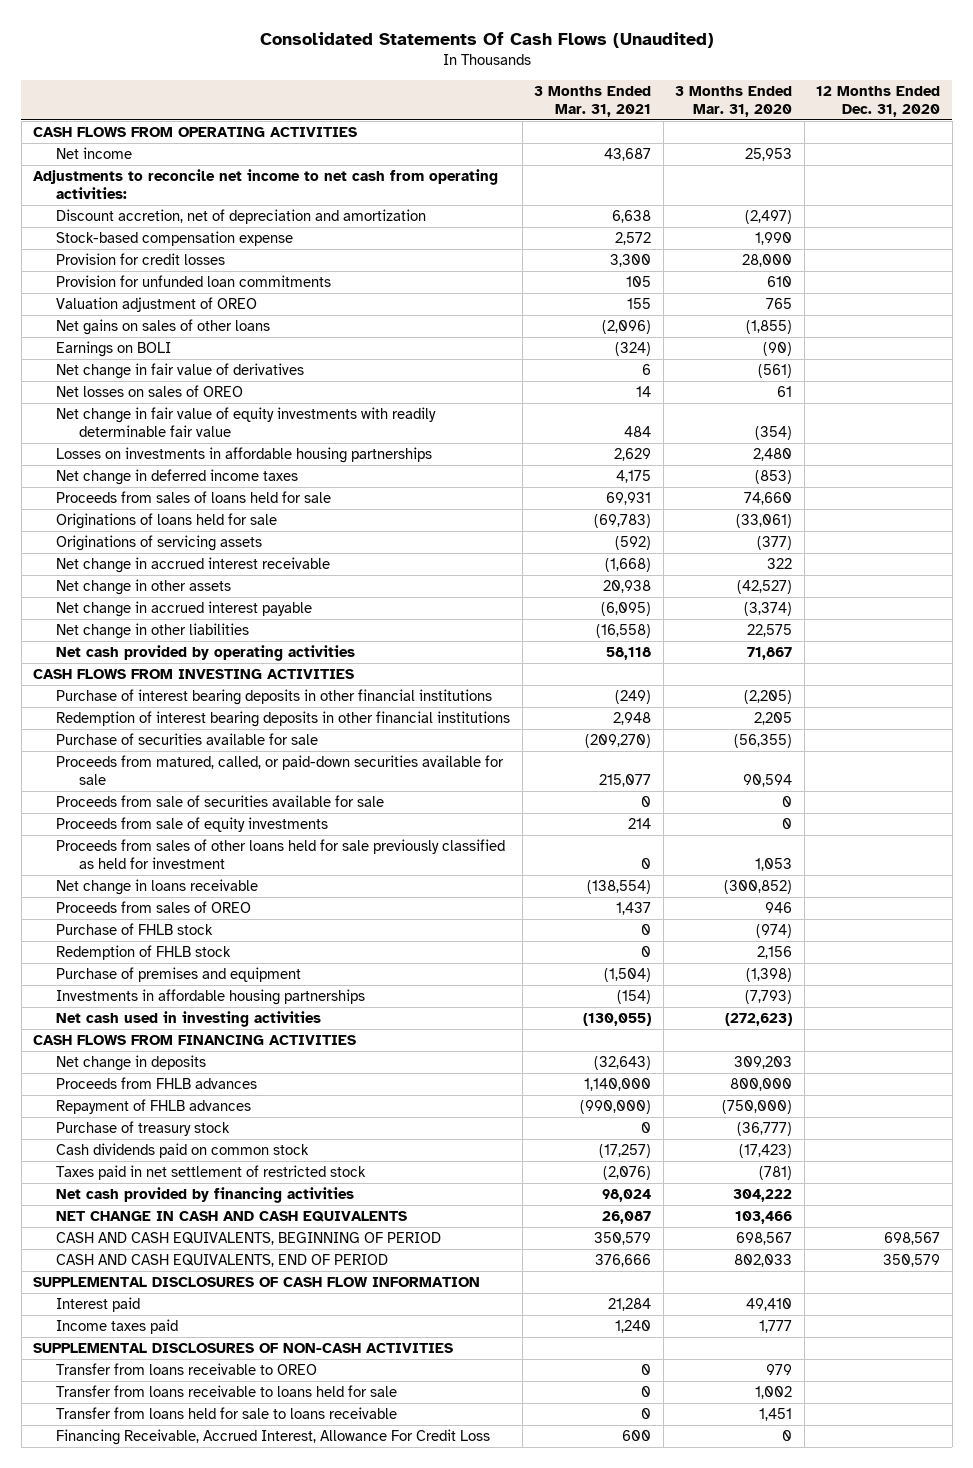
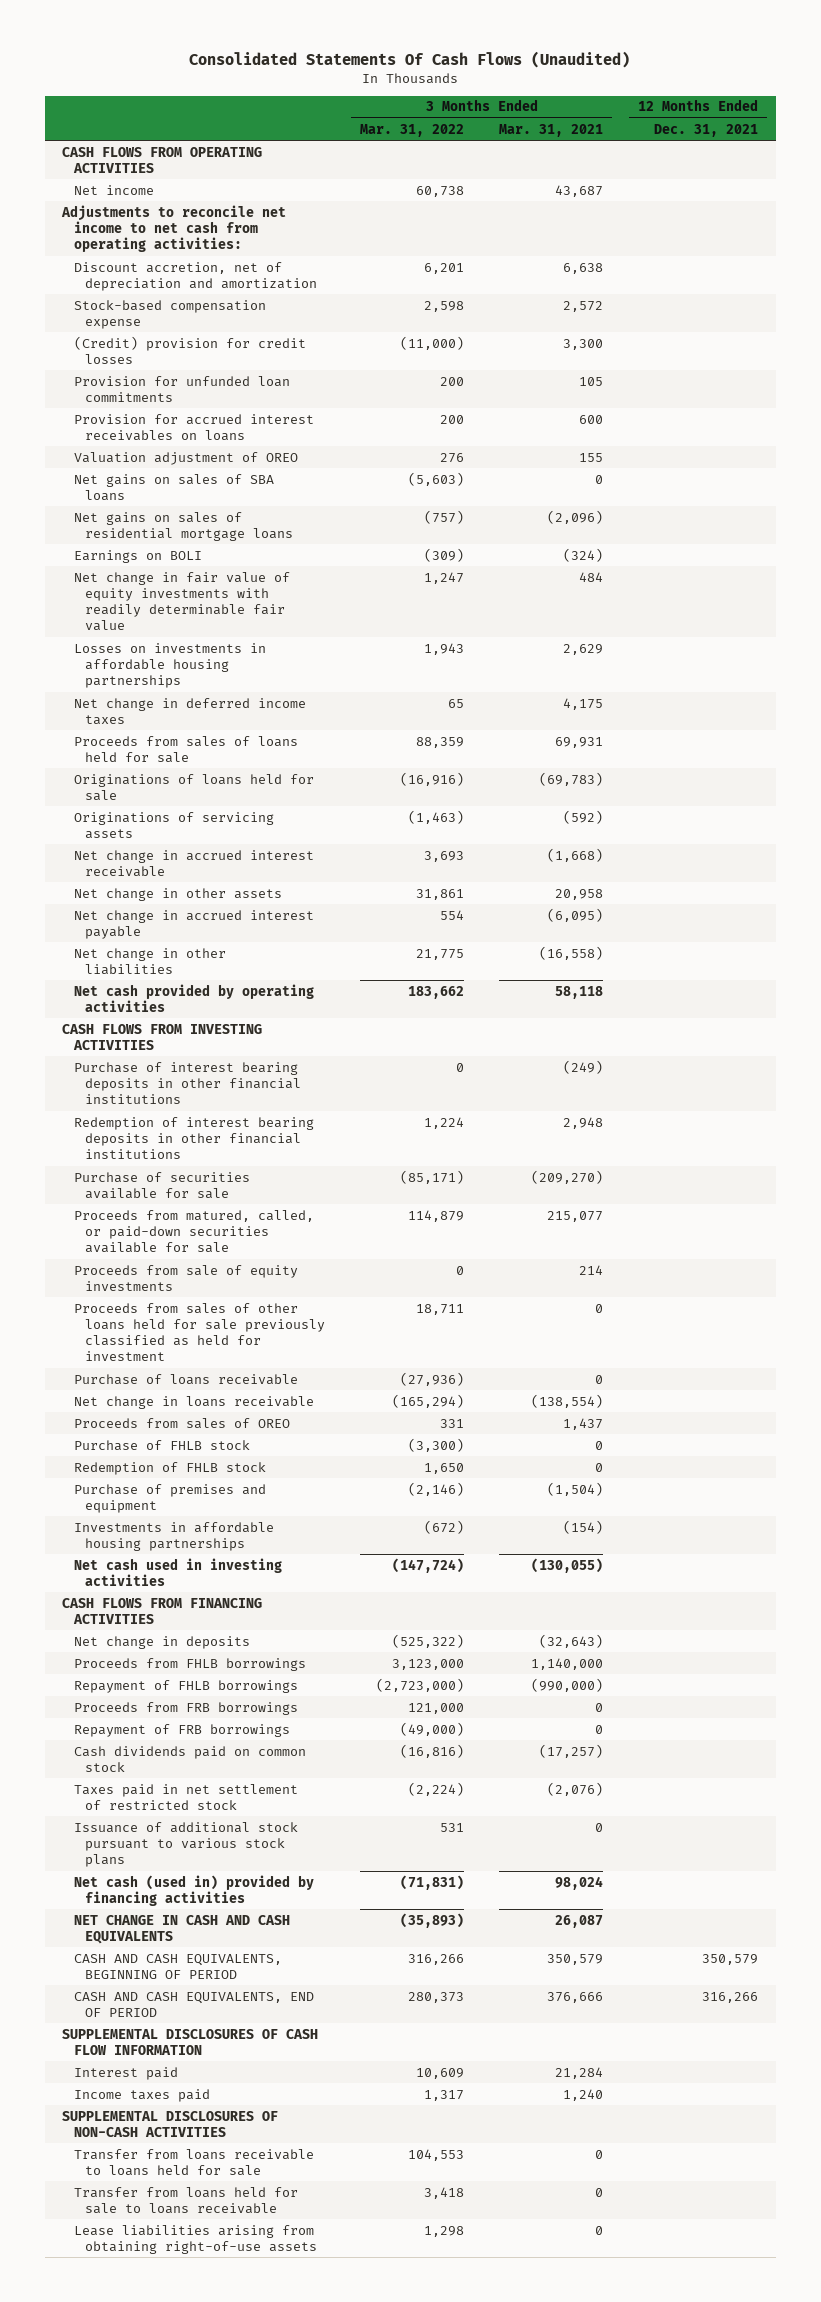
- | 3 Months Ended Mar. 31, 2021 | 3 Months Ended Mar. 31, 2020 | 12 Months Ended Dec. 31, 2020
+ | 3 Months Ended Mar. 31, 2022 | 3 Months Ended Mar. 31, 2021 | 12 Months Ended Dec. 31, 2021
- Provision for credit losses | 3,300 | 28,000 |
+ (Credit) provision for credit losses | (11,000) | 3,300 |
+ Provision for accrued interest receivables on loans | 200 | 600 |
- Net gains on sales of other loans | (2,096) | (1,855) |
+ Net gains on sales of SBA loans | (5,603) | 0 |
+ Net gains on sales of residential mortgage loans | (757) | (2,096) |
- Net change in fair value of derivatives | 6 | (561) |
- Net losses on sales of OREO | 14 | 61 |
- Net change in other assets | 20,938 | (42,527) |
+ Net change in other assets | 31,861 | 20,958 |
- Proceeds from sale of securities available for sale | 0 | 0 |
+ Purchase of loans receivable | (27,936) | 0 |
- Proceeds from FHLB advances | 1,140,000 | 800,000 |
- Repayment of FHLB advances | (990,000) | (750,000) |
- Purchase of treasury stock | 0 | (36,777) |
+ Proceeds from FHLB borrowings | 3,123,000 | 1,140,000 |
+ Repayment of FHLB borrowings | (2,723,000) | (990,000) |
+ Proceeds from FRB borrowings | 121,000 | 0 |
+ Repayment of FRB borrowings | (49,000) | 0 |
- Net cash provided by financing activities | 98,024 | 304,222 |
+ Issuance of additional stock pursuant to various stock plans | 531 | 0 |
+ Net cash (used in) provided by financing activities | (71,831) | 98,024 |
- Transfer from loans receivable to OREO | 0 | 979 |
- Financing Receivable, Accrued Interest, Allowance For Credit Loss | 600 | 0 |
+ Lease liabilities arising from obtaining right-of-use assets | 1,298 | 0 |

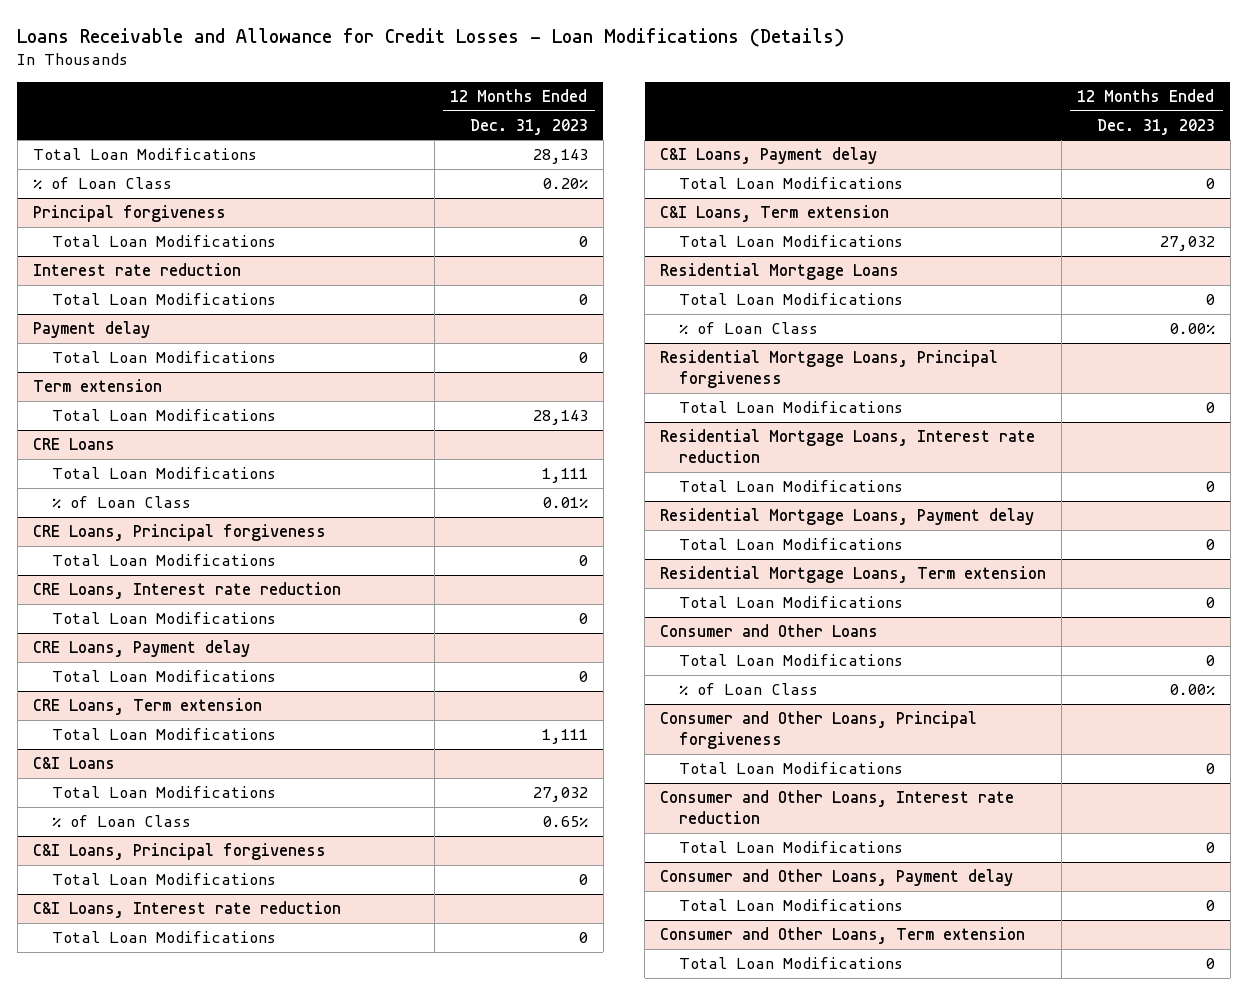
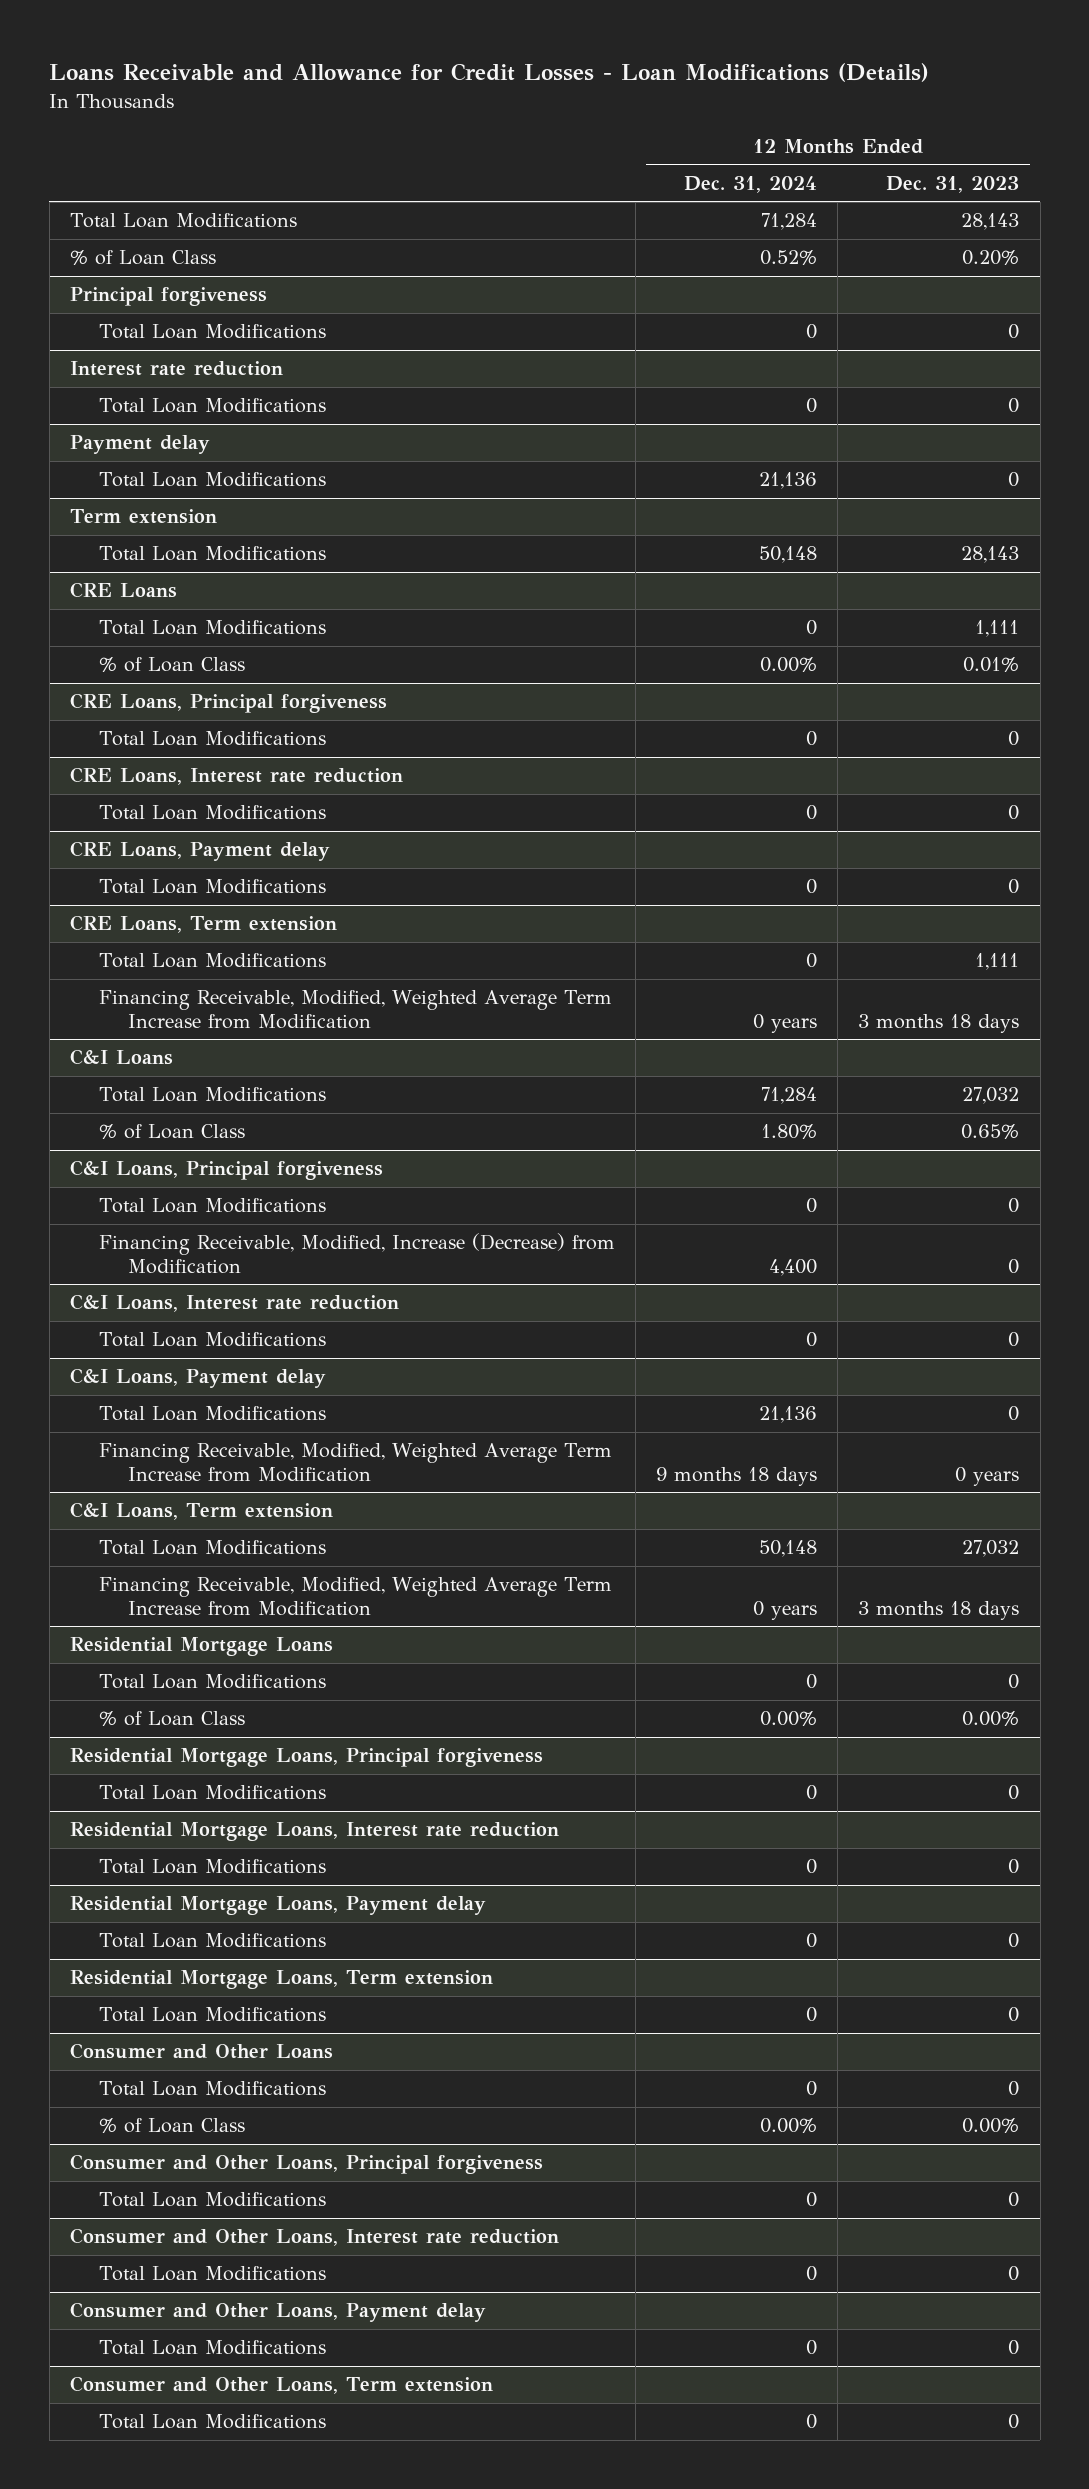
- | 12 Months Ended Dec. 31, 2023
+ | 12 Months Ended Dec. 31, 2024 | 12 Months Ended Dec. 31, 2023
@ CRE Loans, Term extension
+ Financing Receivable, Modified, Weighted Average Term Increase from Modification | 0 years | 3 months 18 days
@ C&I Loans, Principal forgiveness
+ Financing Receivable, Modified, Increase (Decrease) from Modification | 4,400 | 0
@ C&I Loans, Payment delay
+ Financing Receivable, Modified, Weighted Average Term Increase from Modification | 9 months 18 days | 0 years
@ C&I Loans, Term extension
+ Financing Receivable, Modified, Weighted Average Term Increase from Modification | 0 years | 3 months 18 days

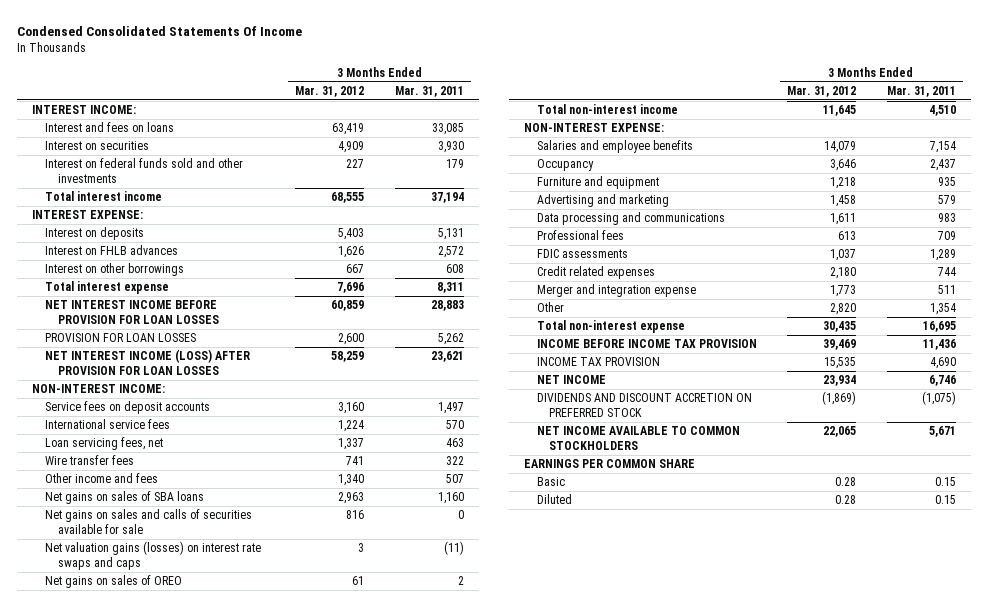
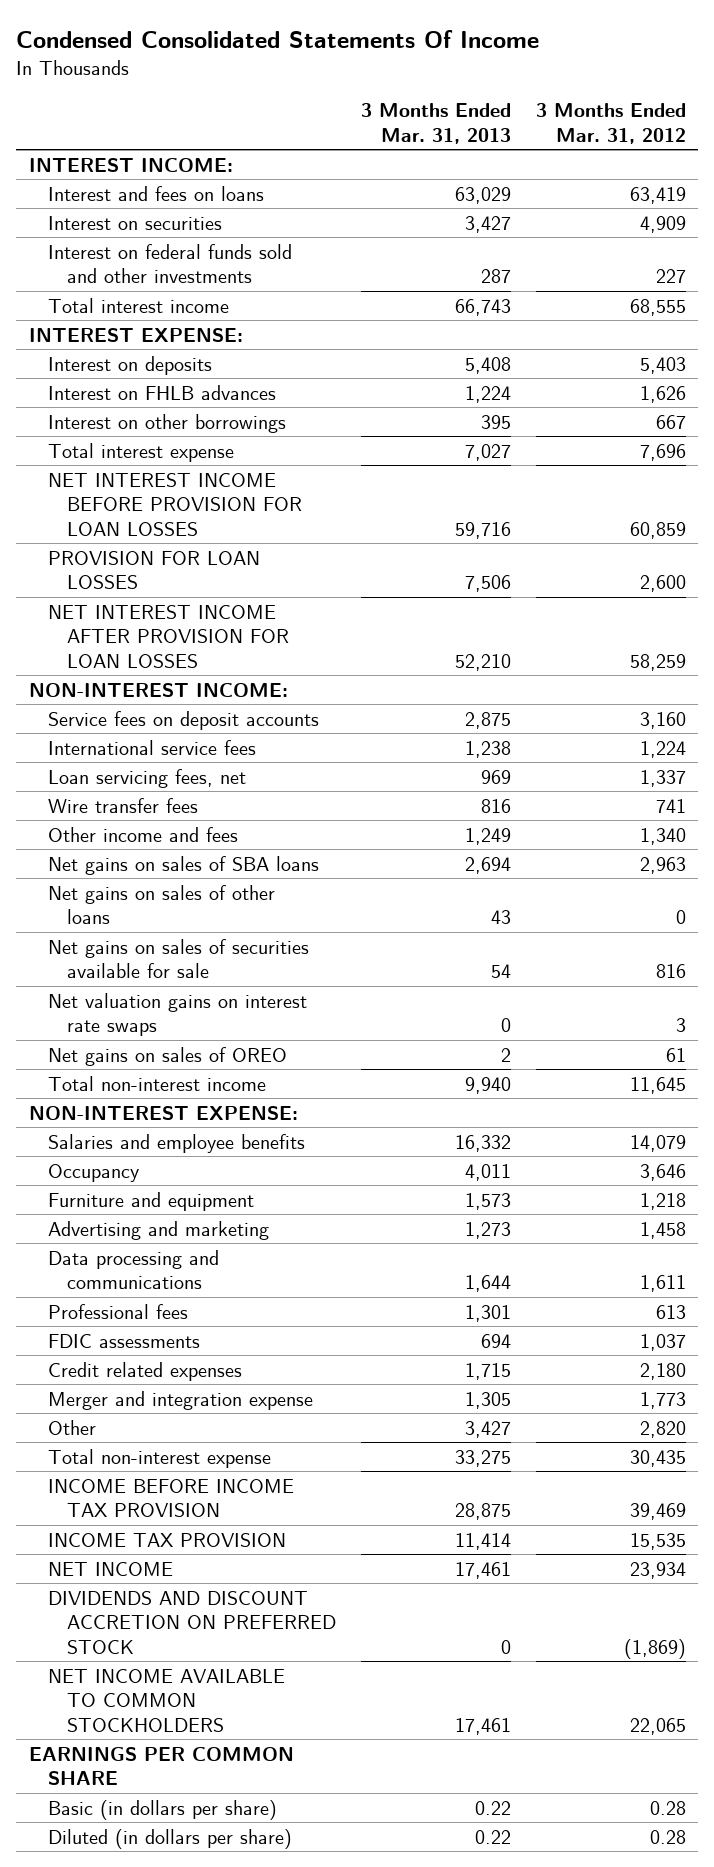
- | 3 Months Ended Mar. 31, 2012 | 3 Months Ended Mar. 31, 2011
+ | 3 Months Ended Mar. 31, 2013 | 3 Months Ended Mar. 31, 2012
- NET INTEREST INCOME (LOSS) AFTER PROVISION FOR LOAN LOSSES | 58,259 | 23,621
+ NET INTEREST INCOME AFTER PROVISION FOR LOAN LOSSES | 52,210 | 58,259
- Net gains on sales and calls of securities available for sale | 816 | 0
- Net valuation gains (losses) on interest rate swaps and caps | 3 | (11)
+ Net gains on sales of other loans | 43 | 0
+ Net gains on sales of securities available for sale | 54 | 816
+ Net valuation gains on interest rate swaps | 0 | 3
- Basic | 0.28 | 0.15
- Diluted | 0.28 | 0.15
+ Basic (in dollars per share) | 0.22 | 0.28
+ Diluted (in dollars per share) | 0.22 | 0.28

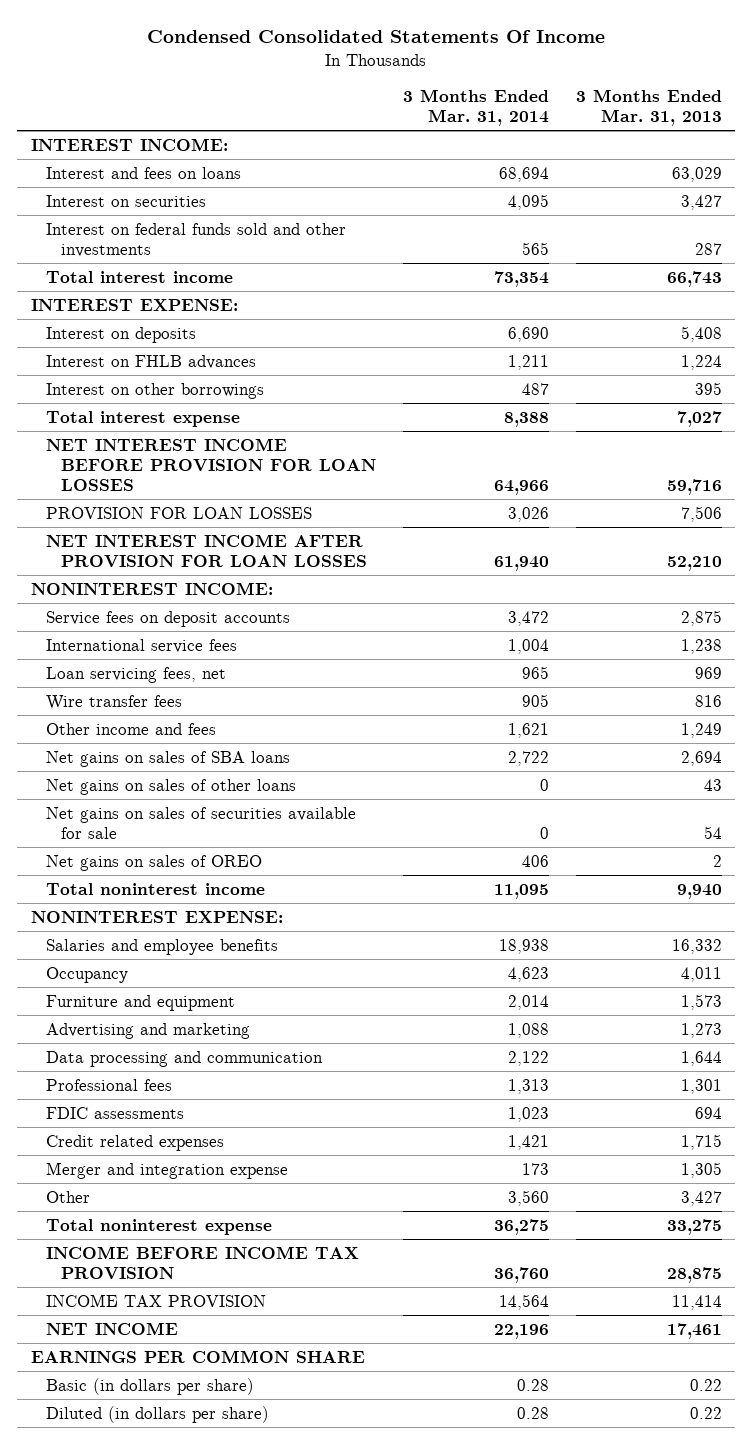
- | 3 Months Ended Mar. 31, 2013 | 3 Months Ended Mar. 31, 2012
+ | 3 Months Ended Mar. 31, 2014 | 3 Months Ended Mar. 31, 2013
- NON-INTEREST INCOME:
+ NONINTEREST INCOME:
- Net valuation gains on interest rate swaps | 0 | 3
- Total non-interest income | 9,940 | 11,645
- NON-INTEREST EXPENSE:
+ Total noninterest income | 11,095 | 9,940
+ NONINTEREST EXPENSE:
- Data processing and communications | 1,644 | 1,611
+ Data processing and communication | 2,122 | 1,644
- Total non-interest expense | 33,275 | 30,435
+ Total noninterest expense | 36,275 | 33,275
- DIVIDENDS AND DISCOUNT ACCRETION ON PREFERRED STOCK | 0 | (1,869)
- NET INCOME AVAILABLE TO COMMON STOCKHOLDERS | 17,461 | 22,065

